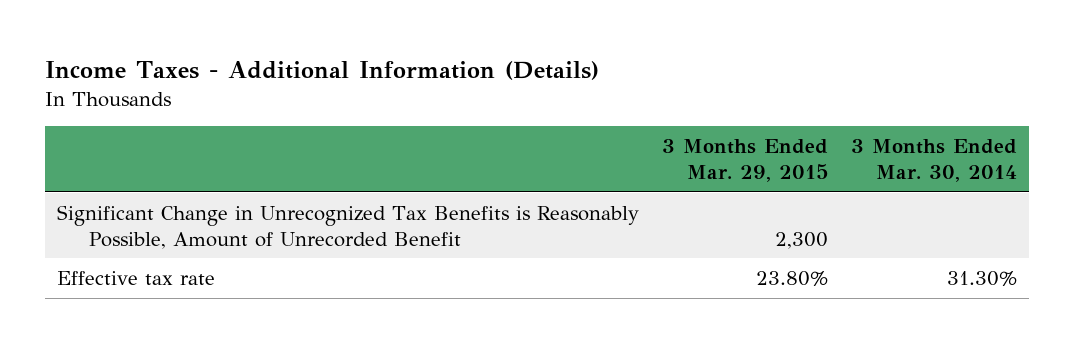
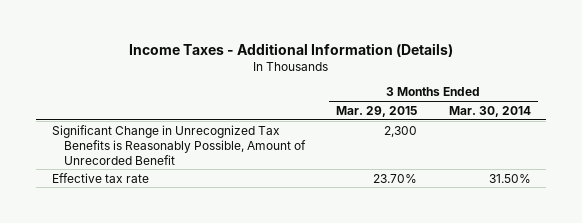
- Effective tax rate | 23.80% | 31.30%
+ Effective tax rate | 23.70% | 31.50%

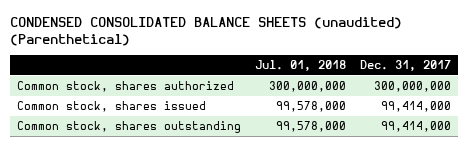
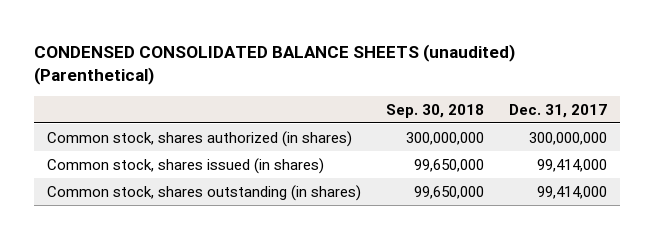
- | Jul. 01, 2018 | Dec. 31, 2017
+ | Sep. 30, 2018 | Dec. 31, 2017
- Common stock, shares authorized | 300,000,000 | 300,000,000
- Common stock, shares issued | 99,578,000 | 99,414,000
- Common stock, shares outstanding | 99,578,000 | 99,414,000
+ Common stock, shares authorized (in shares) | 300,000,000 | 300,000,000
+ Common stock, shares issued (in shares) | 99,650,000 | 99,414,000
+ Common stock, shares outstanding (in shares) | 99,650,000 | 99,414,000

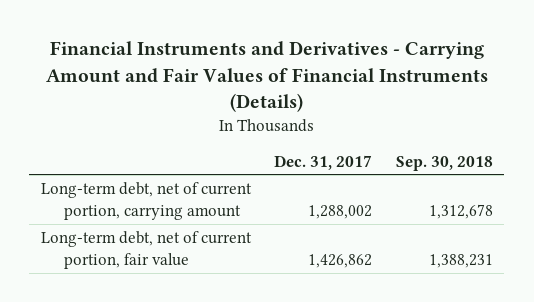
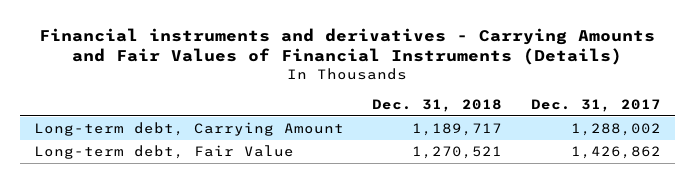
- Financial Instruments and Derivatives - Carrying Amount and Fair Values of Financial Instruments (Details)
+ Financial instruments and derivatives - Carrying Amounts and Fair Values of Financial Instruments (Details)
- | Dec. 31, 2017 | Sep. 30, 2018
+ | Dec. 31, 2018 | Dec. 31, 2017
- Long-term debt, net of current portion, carrying amount | 1,288,002 | 1,312,678
- Long-term debt, net of current portion, fair value | 1,426,862 | 1,388,231
+ Long-term debt, Carrying Amount | 1,189,717 | 1,288,002
+ Long-term debt, Fair Value | 1,270,521 | 1,426,862

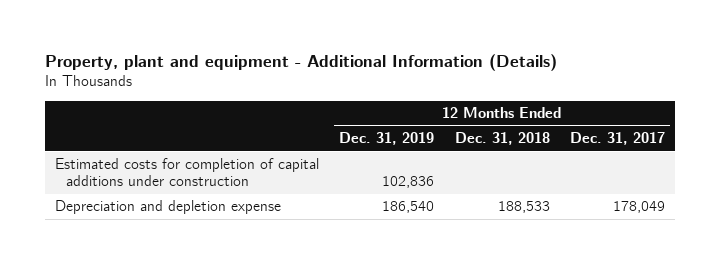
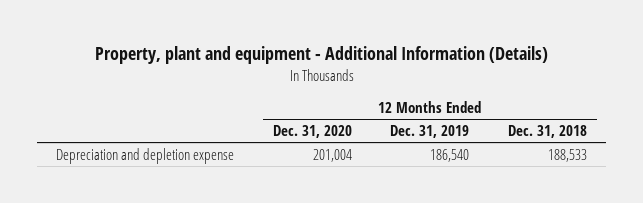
- | 12 Months Ended Dec. 31, 2019 | 12 Months Ended Dec. 31, 2018 | 12 Months Ended Dec. 31, 2017
+ | 12 Months Ended Dec. 31, 2020 | 12 Months Ended Dec. 31, 2019 | 12 Months Ended Dec. 31, 2018
- Estimated costs for completion of capital additions under construction | 102,836 | |

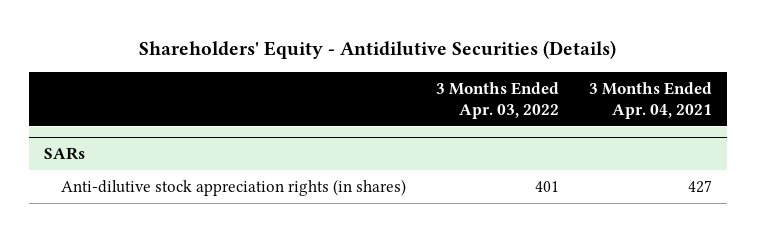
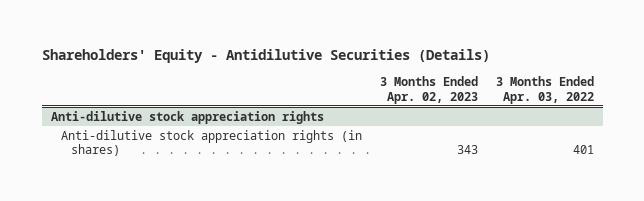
- | 3 Months Ended Apr. 03, 2022 | 3 Months Ended Apr. 04, 2021
+ | 3 Months Ended Apr. 02, 2023 | 3 Months Ended Apr. 03, 2022
- SARs
+ Anti-dilutive stock appreciation rights

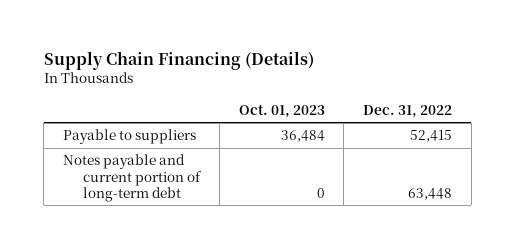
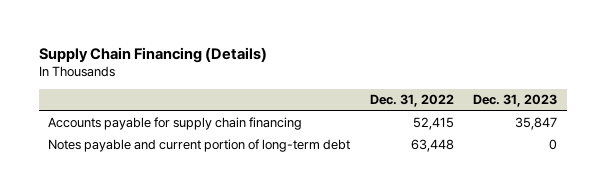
- | Oct. 01, 2023 | Dec. 31, 2022
+ | Dec. 31, 2022 | Dec. 31, 2023
- Payable to suppliers | 36,484 | 52,415
+ Accounts payable for supply chain financing | 52,415 | 35,847

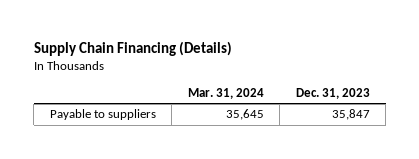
- | Dec. 31, 2022 | Dec. 31, 2023
+ | Mar. 31, 2024 | Dec. 31, 2023
- Accounts payable for supply chain financing | 52,415 | 35,847
- Notes payable and current portion of long-term debt | 63,448 | 0
+ Payable to suppliers | 35,645 | 35,847

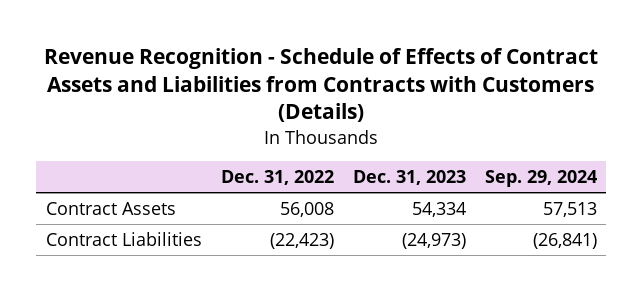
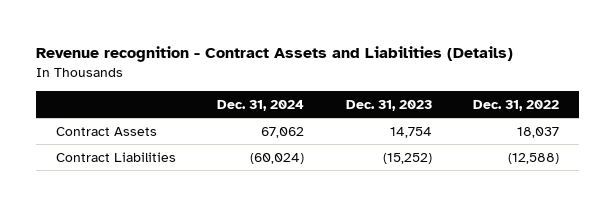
- Revenue Recognition - Schedule of Effects of Contract Assets and Liabilities from Contracts with Customers (Details)
+ Revenue recognition - Contract Assets and Liabilities (Details)
- | Dec. 31, 2022 | Dec. 31, 2023 | Sep. 29, 2024
+ | Dec. 31, 2024 | Dec. 31, 2023 | Dec. 31, 2022
- Contract Assets | 56,008 | 54,334 | 57,513
- Contract Liabilities | (22,423) | (24,973) | (26,841)
+ Contract Assets | 67,062 | 14,754 | 18,037
+ Contract Liabilities | (60,024) | (15,252) | (12,588)

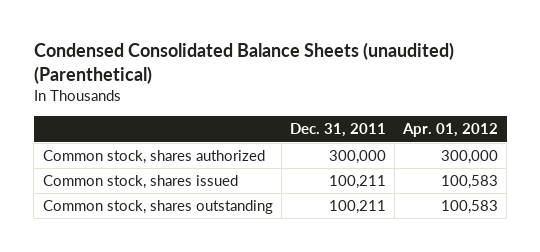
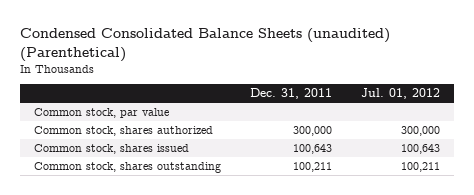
- | Dec. 31, 2011 | Apr. 01, 2012
+ | Dec. 31, 2011 | Jul. 01, 2012
+ Common stock, par value
- Common stock, shares issued | 100,211 | 100,583
+ Common stock, shares issued | 100,643 | 100,643

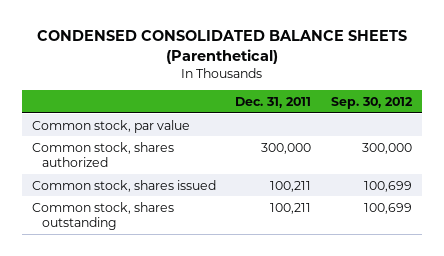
- Condensed Consolidated Balance Sheets (unaudited) (Parenthetical)
+ CONDENSED CONSOLIDATED BALANCE SHEETS (Parenthetical)
- | Dec. 31, 2011 | Jul. 01, 2012
+ | Dec. 31, 2011 | Sep. 30, 2012
- Common stock, shares issued | 100,643 | 100,643
+ Common stock, shares issued | 100,211 | 100,699

